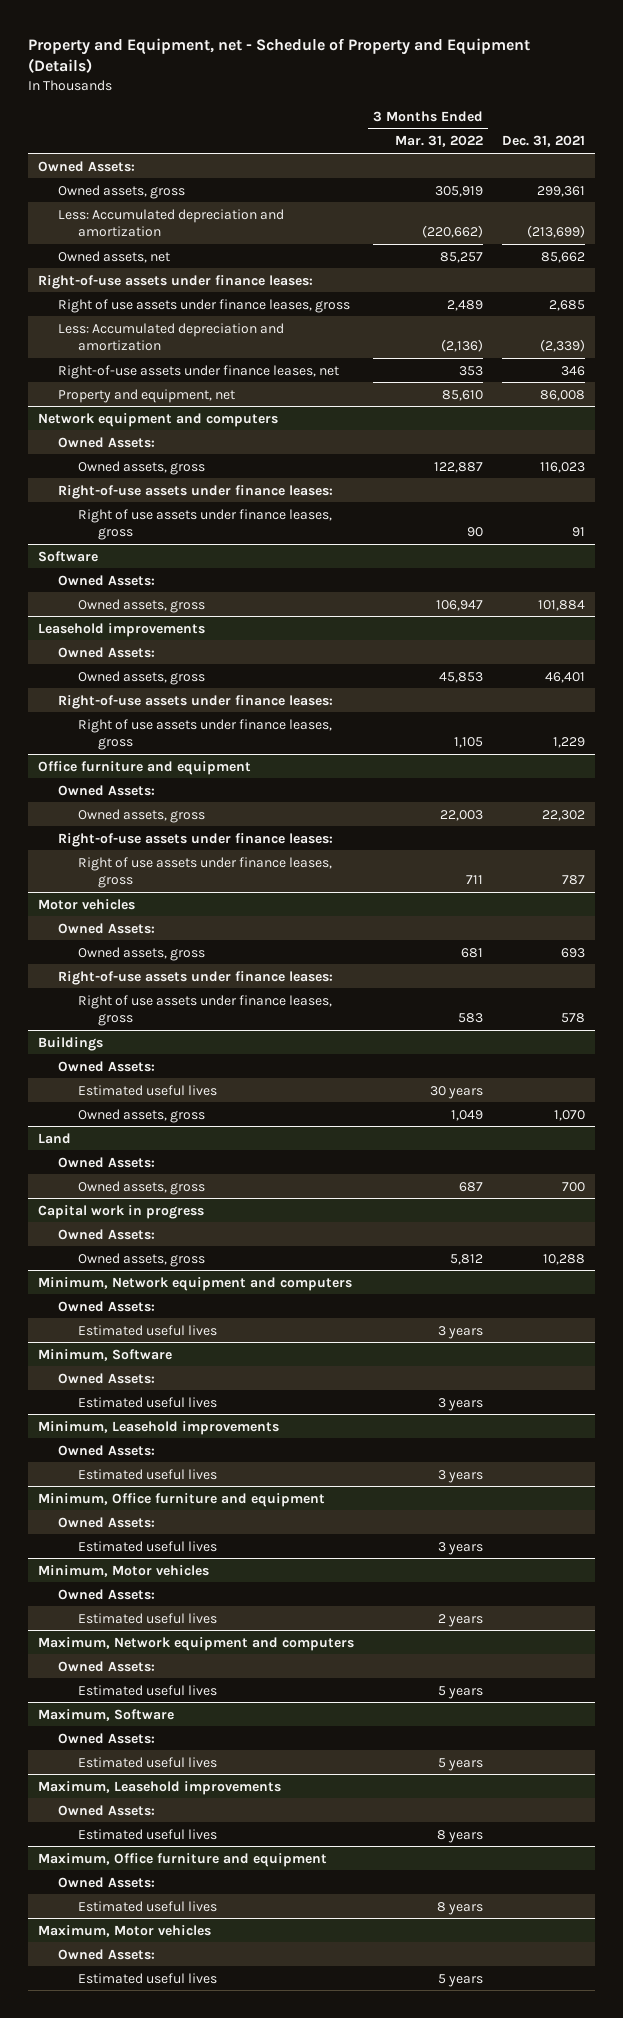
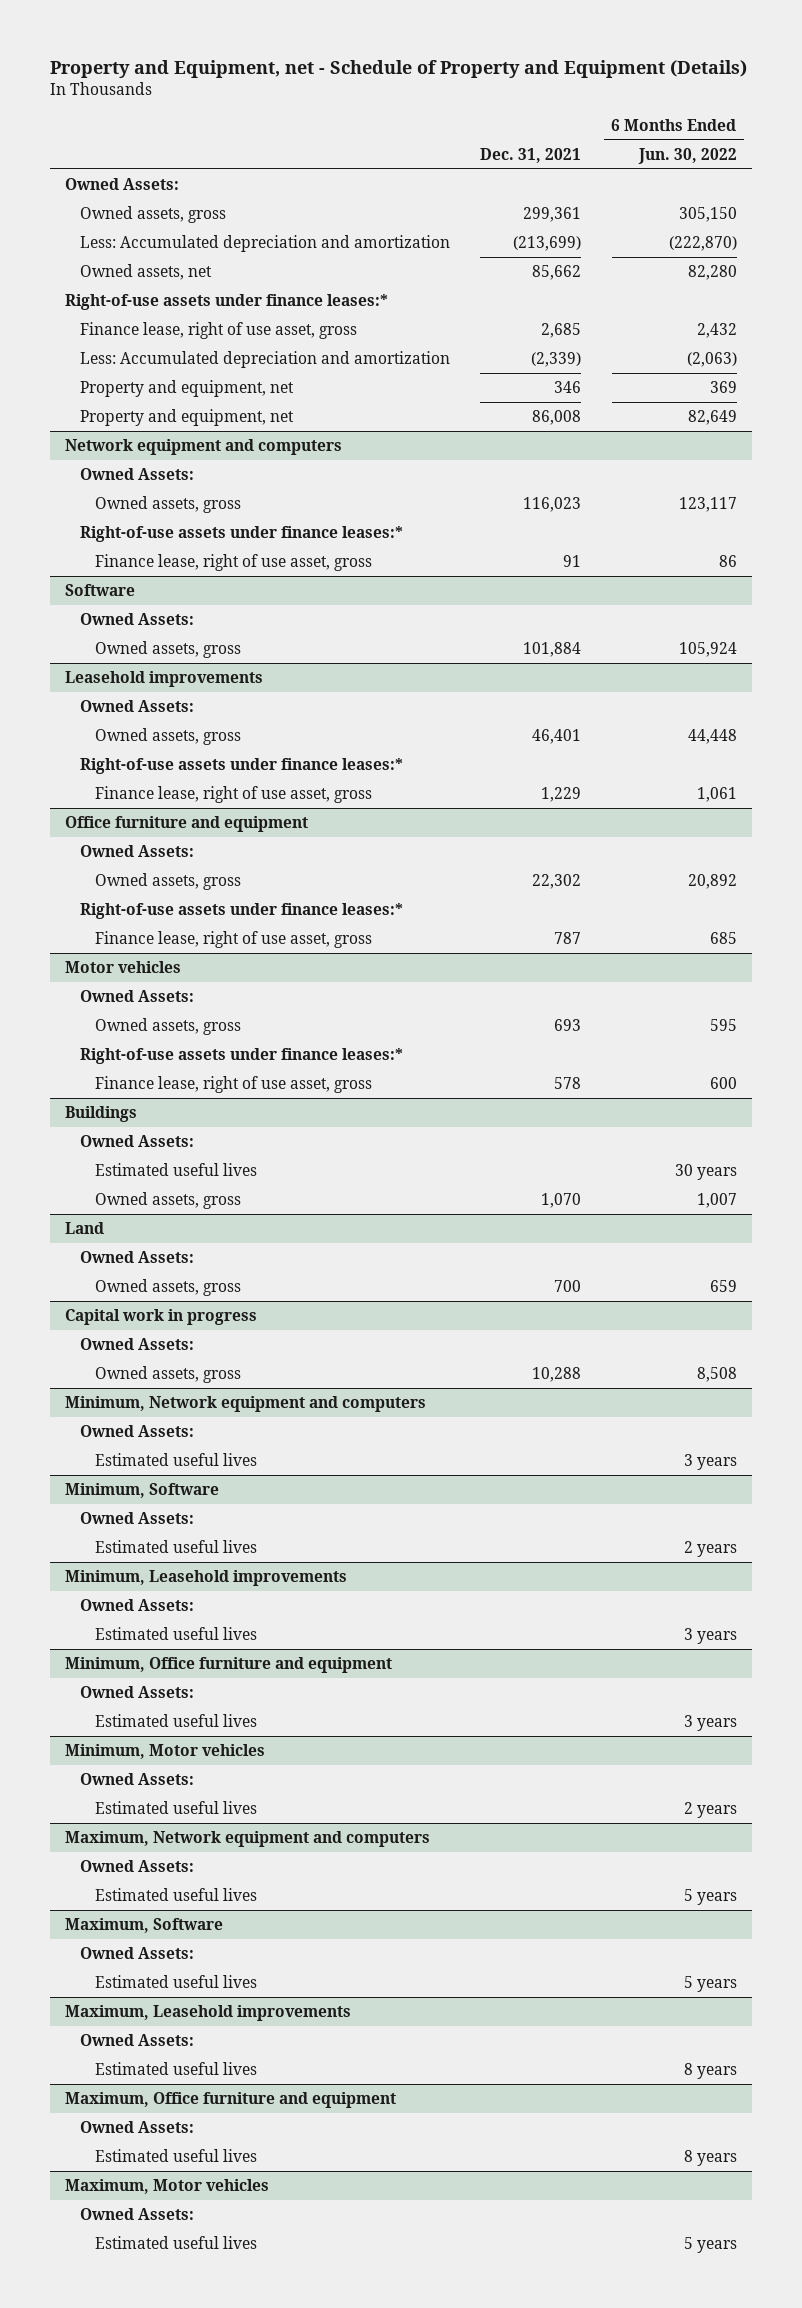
- | 3 Months Ended Mar. 31, 2022 | Dec. 31, 2021
+ | Dec. 31, 2021 | 6 Months Ended Jun. 30, 2022
- Right-of-use assets under finance leases:
- Right of use assets under finance leases, gross | 2,489 | 2,685
+ Right-of-use assets under finance leases:*
+ Finance lease, right of use asset, gross | 2,685 | 2,432
- Right-of-use assets under finance leases, net | 353 | 346
+ Property and equipment, net | 346 | 369
@ Network equipment and computers
- Right-of-use assets under finance leases:
- Right of use assets under finance leases, gross | 90 | 91
+ Right-of-use assets under finance leases:*
+ Finance lease, right of use asset, gross | 91 | 86
@ Leasehold improvements
- Right-of-use assets under finance leases:
- Right of use assets under finance leases, gross | 1,105 | 1,229
+ Right-of-use assets under finance leases:*
+ Finance lease, right of use asset, gross | 1,229 | 1,061
@ Office furniture and equipment
- Right-of-use assets under finance leases:
- Right of use assets under finance leases, gross | 711 | 787
+ Right-of-use assets under finance leases:*
+ Finance lease, right of use asset, gross | 787 | 685
@ Motor vehicles
- Right-of-use assets under finance leases:
- Right of use assets under finance leases, gross | 583 | 578
+ Right-of-use assets under finance leases:*
+ Finance lease, right of use asset, gross | 578 | 600

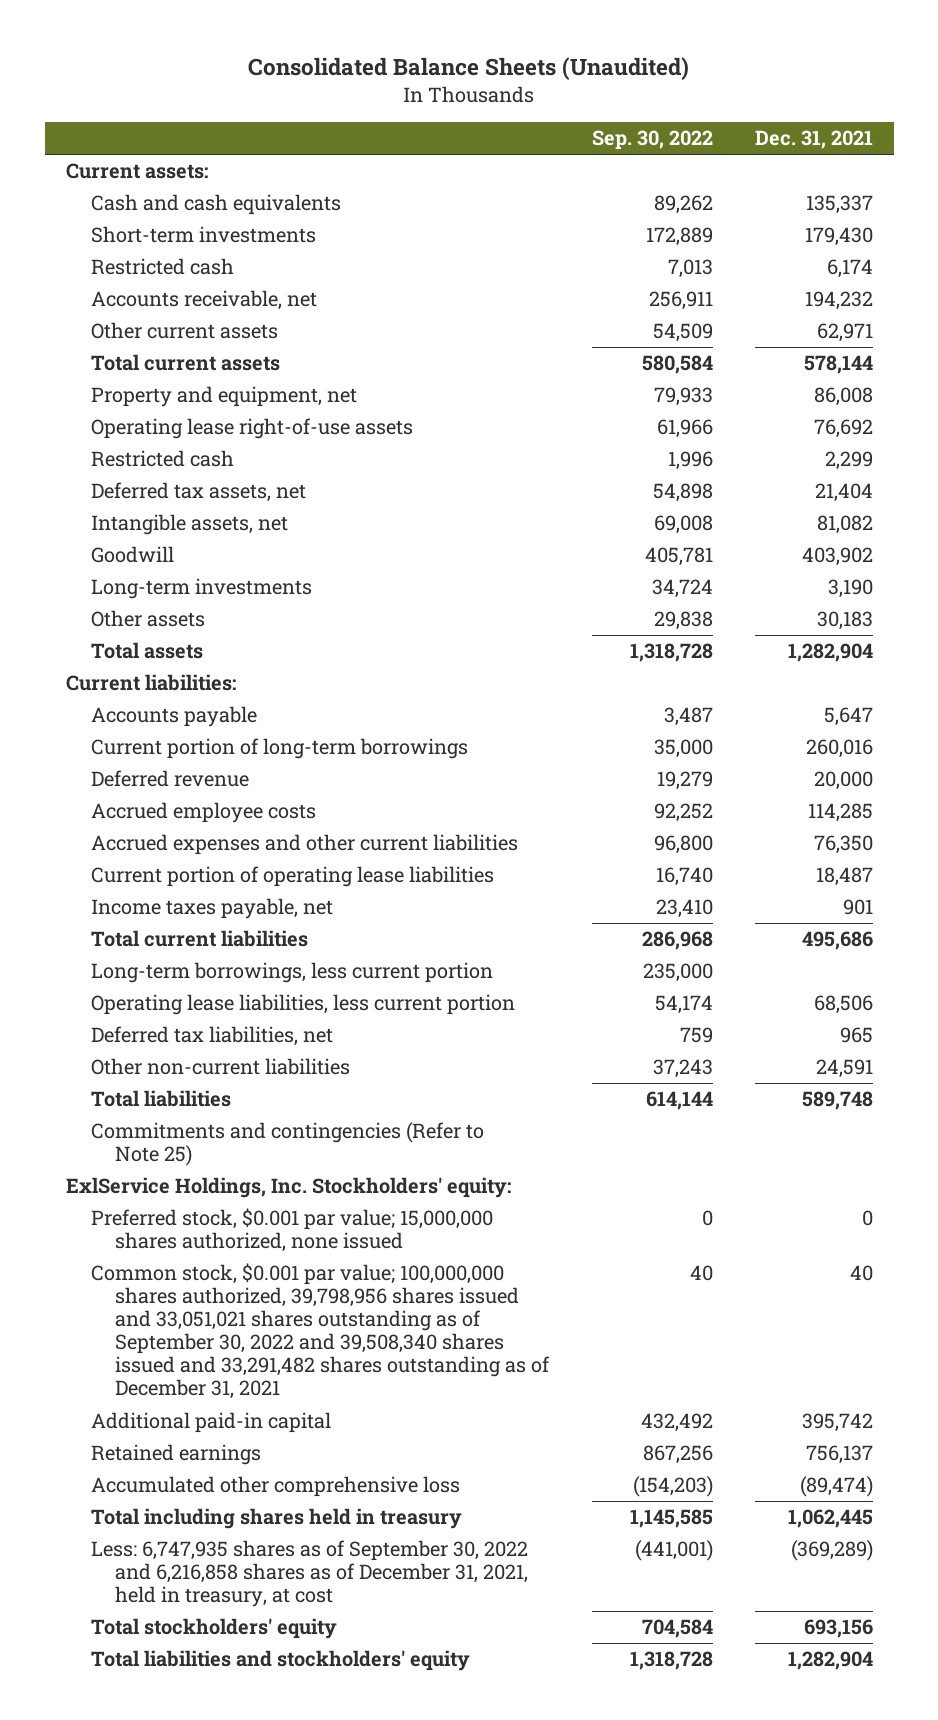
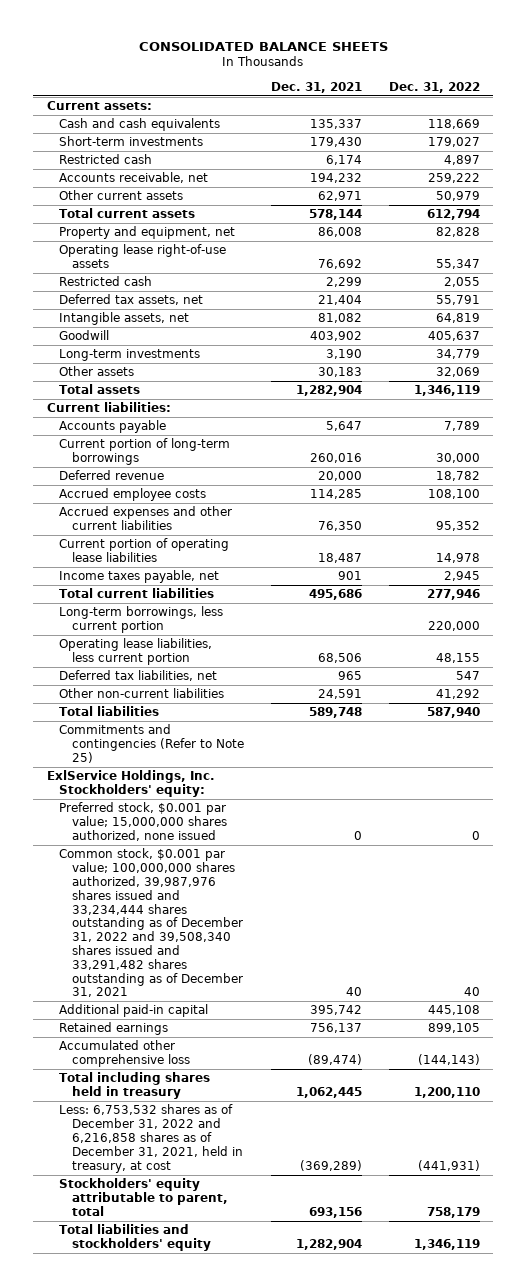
- Consolidated Balance Sheets (Unaudited)
+ CONSOLIDATED BALANCE SHEETS
- | Sep. 30, 2022 | Dec. 31, 2021
+ | Dec. 31, 2021 | Dec. 31, 2022
- Common stock, $0.001 par value; 100,000,000 shares authorized, 39,798,956 shares issued and 33,051,021 shares outstanding as of September 30, 2022 and 39,508,340 shares issued and 33,291,482 shares outstanding as of December 31, 2021 | 40 | 40
+ Common stock, $0.001 par value; 100,000,000 shares authorized, 39,987,976 shares issued and 33,234,444 shares outstanding as of December 31, 2022 and 39,508,340 shares issued and 33,291,482 shares outstanding as of December 31, 2021 | 40 | 40
- Less: 6,747,935 shares as of September 30, 2022 and 6,216,858 shares as of December 31, 2021, held in treasury, at cost | (441,001) | (369,289)
- Total stockholders' equity | 704,584 | 693,156
+ Less: 6,753,532 shares as of December 31, 2022 and 6,216,858 shares as of December 31, 2021, held in treasury, at cost | (369,289) | (441,931)
+ Stockholders' equity attributable to parent, total | 693,156 | 758,179

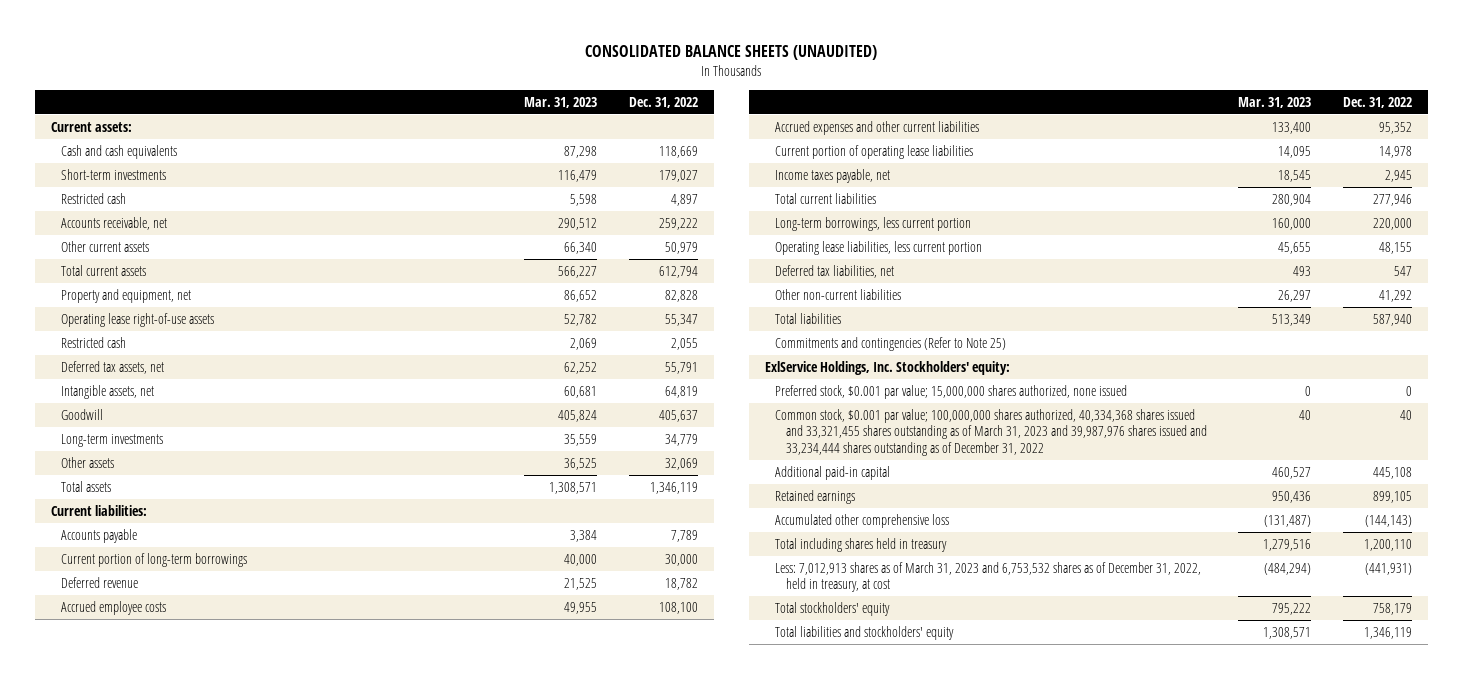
- CONSOLIDATED BALANCE SHEETS
+ CONSOLIDATED BALANCE SHEETS (UNAUDITED)
- | Dec. 31, 2021 | Dec. 31, 2022
+ | Mar. 31, 2023 | Dec. 31, 2022
- Common stock, $0.001 par value; 100,000,000 shares authorized, 39,987,976 shares issued and 33,234,444 shares outstanding as of December 31, 2022 and 39,508,340 shares issued and 33,291,482 shares outstanding as of December 31, 2021 | 40 | 40
+ Common stock, $0.001 par value; 100,000,000 shares authorized, 40,334,368 shares issued and 33,321,455 shares outstanding as of March 31, 2023 and 39,987,976 shares issued and 33,234,444 shares outstanding as of December 31, 2022 | 40 | 40
- Less: 6,753,532 shares as of December 31, 2022 and 6,216,858 shares as of December 31, 2021, held in treasury, at cost | (369,289) | (441,931)
- Stockholders' equity attributable to parent, total | 693,156 | 758,179
+ Less: 7,012,913 shares as of March 31, 2023 and 6,753,532 shares as of December 31, 2022, held in treasury, at cost | (484,294) | (441,931)
+ Total stockholders' equity | 795,222 | 758,179

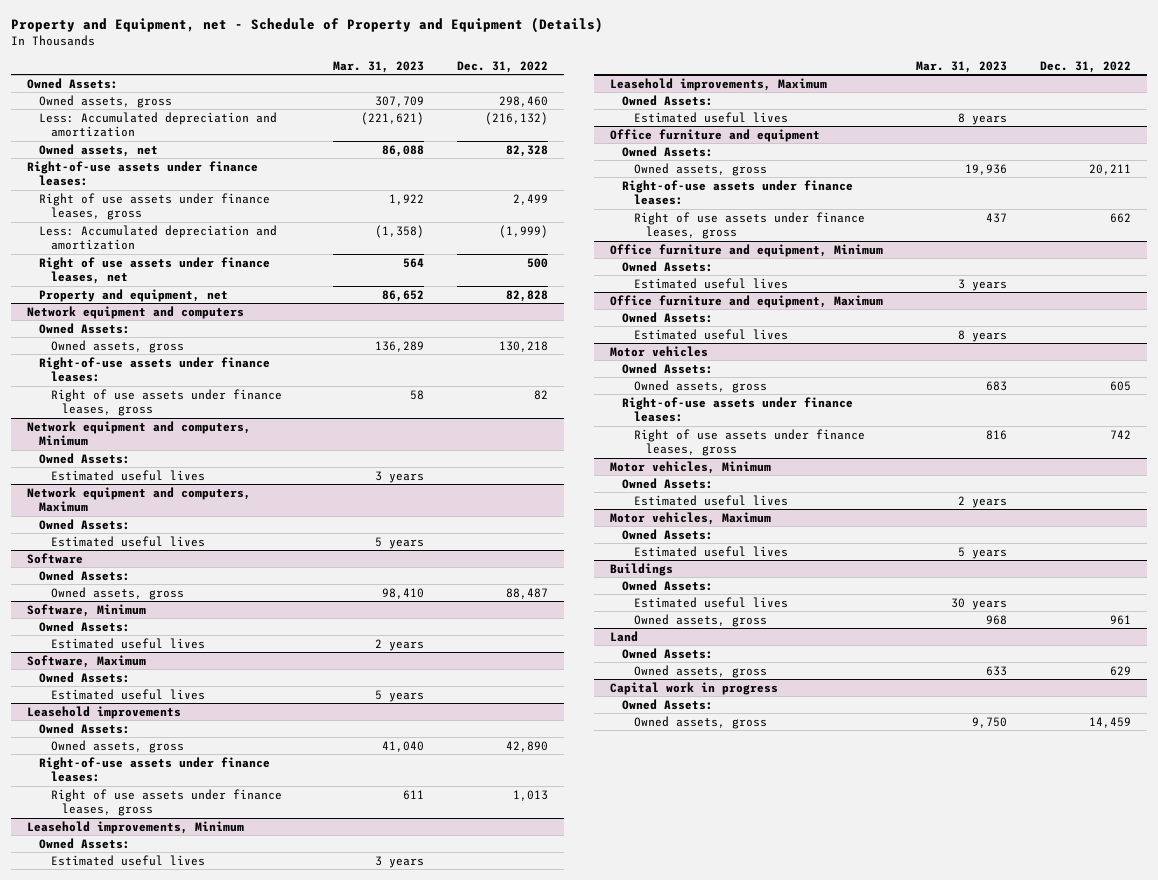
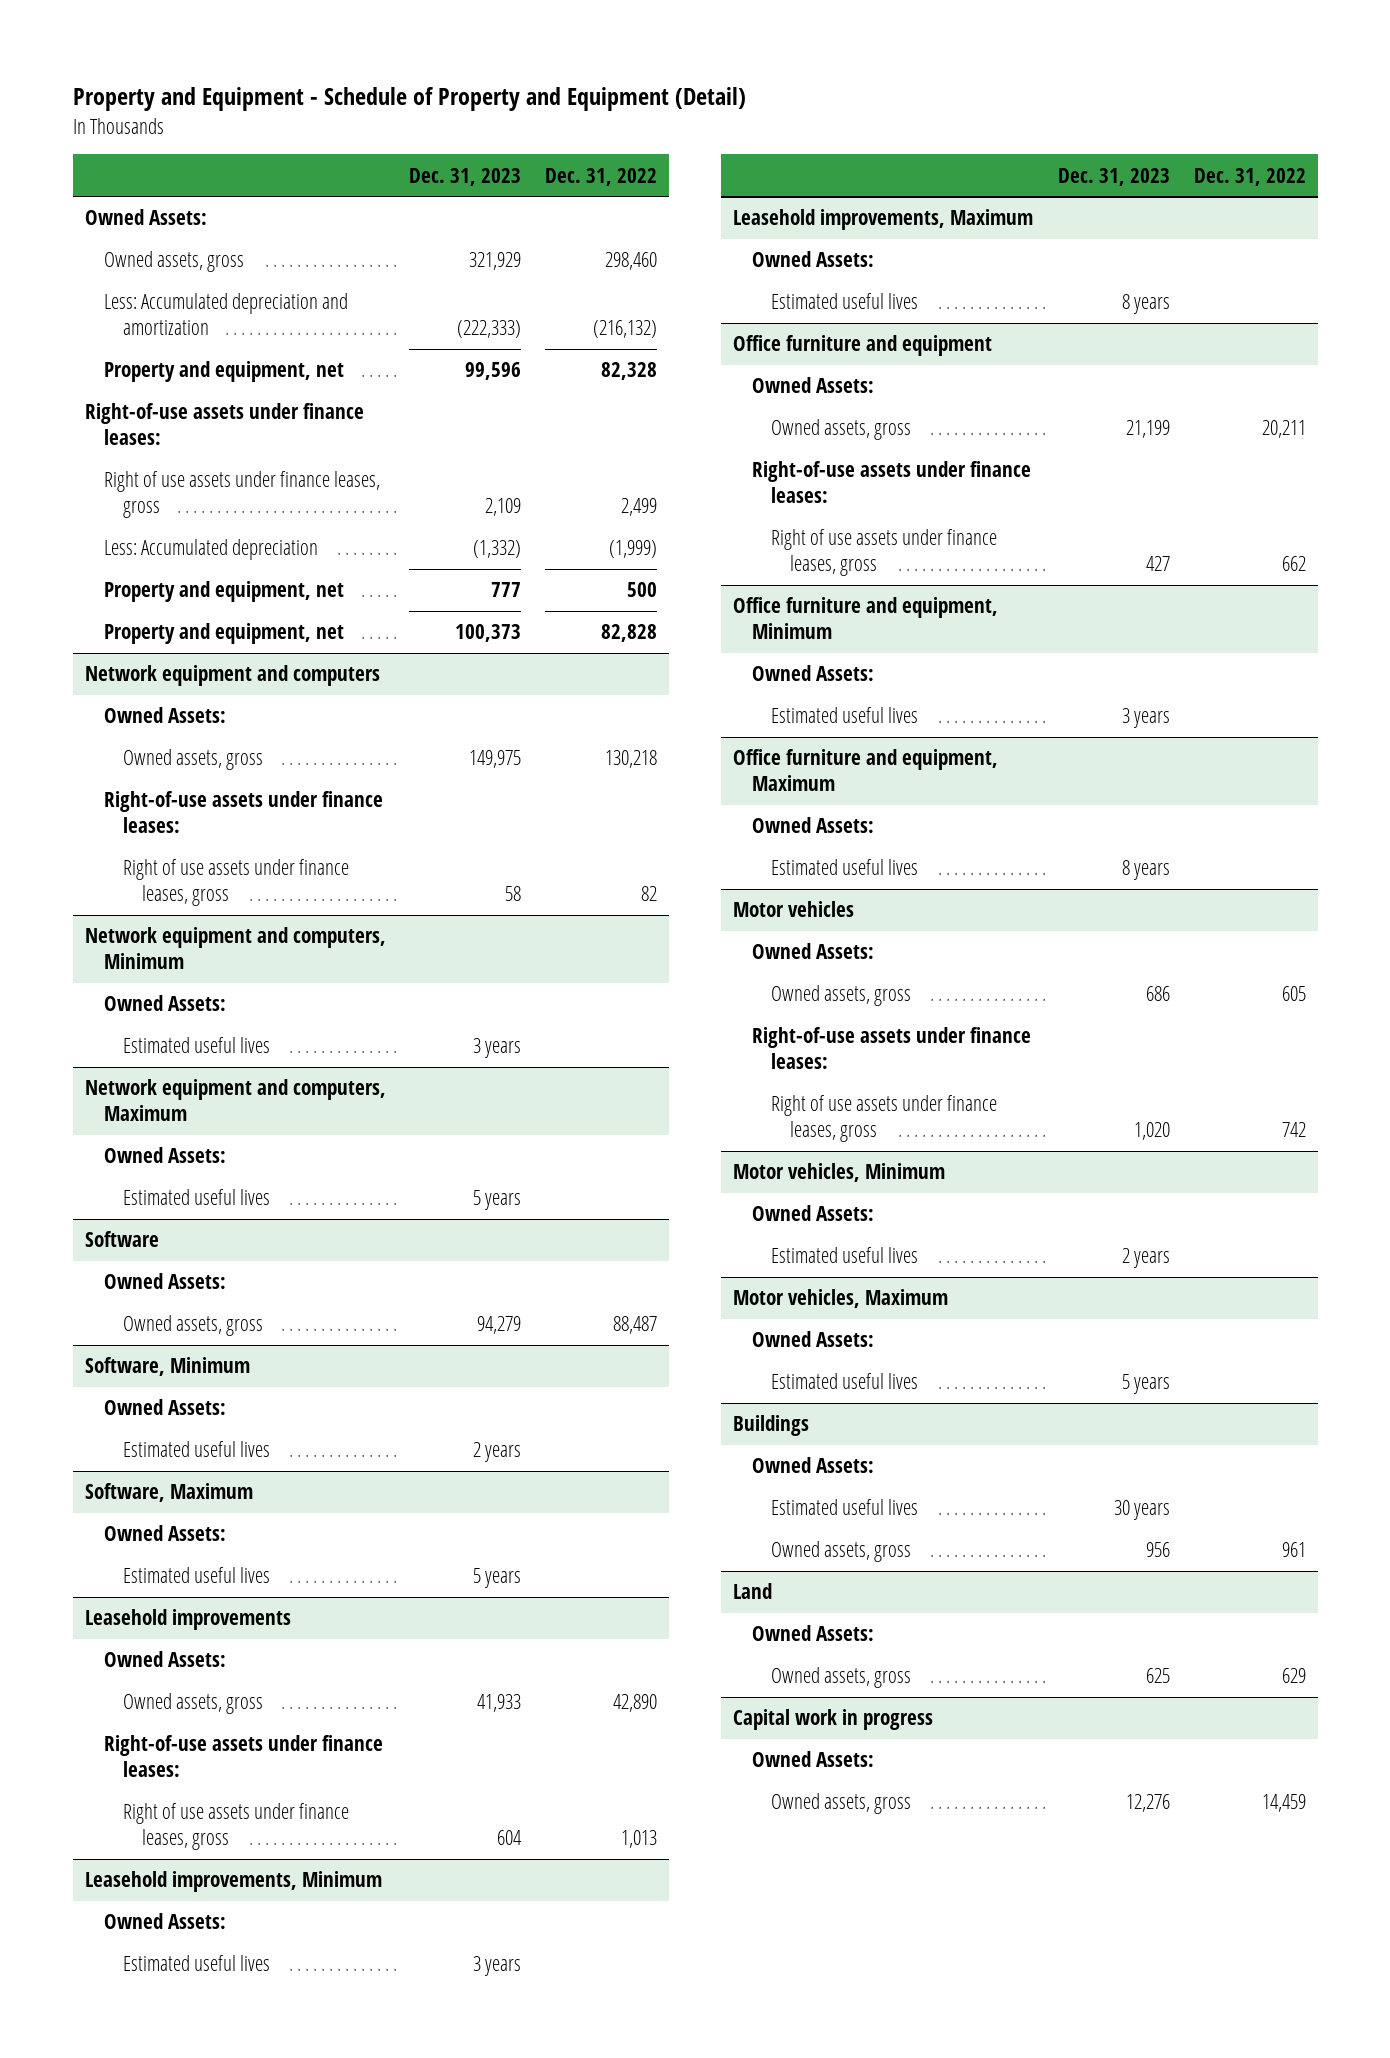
- Property and Equipment, net - Schedule of Property and Equipment (Details)
+ Property and Equipment - Schedule of Property and Equipment (Detail)
- | Mar. 31, 2023 | Dec. 31, 2022
+ | Dec. 31, 2023 | Dec. 31, 2022
- Owned assets, net | 86,088 | 82,328
+ Property and equipment, net | 99,596 | 82,328
- Less: Accumulated depreciation and amortization | (1,358) | (1,999)
- Right of use assets under finance leases, net | 564 | 500
+ Less: Accumulated depreciation | (1,332) | (1,999)
+ Property and equipment, net | 777 | 500

